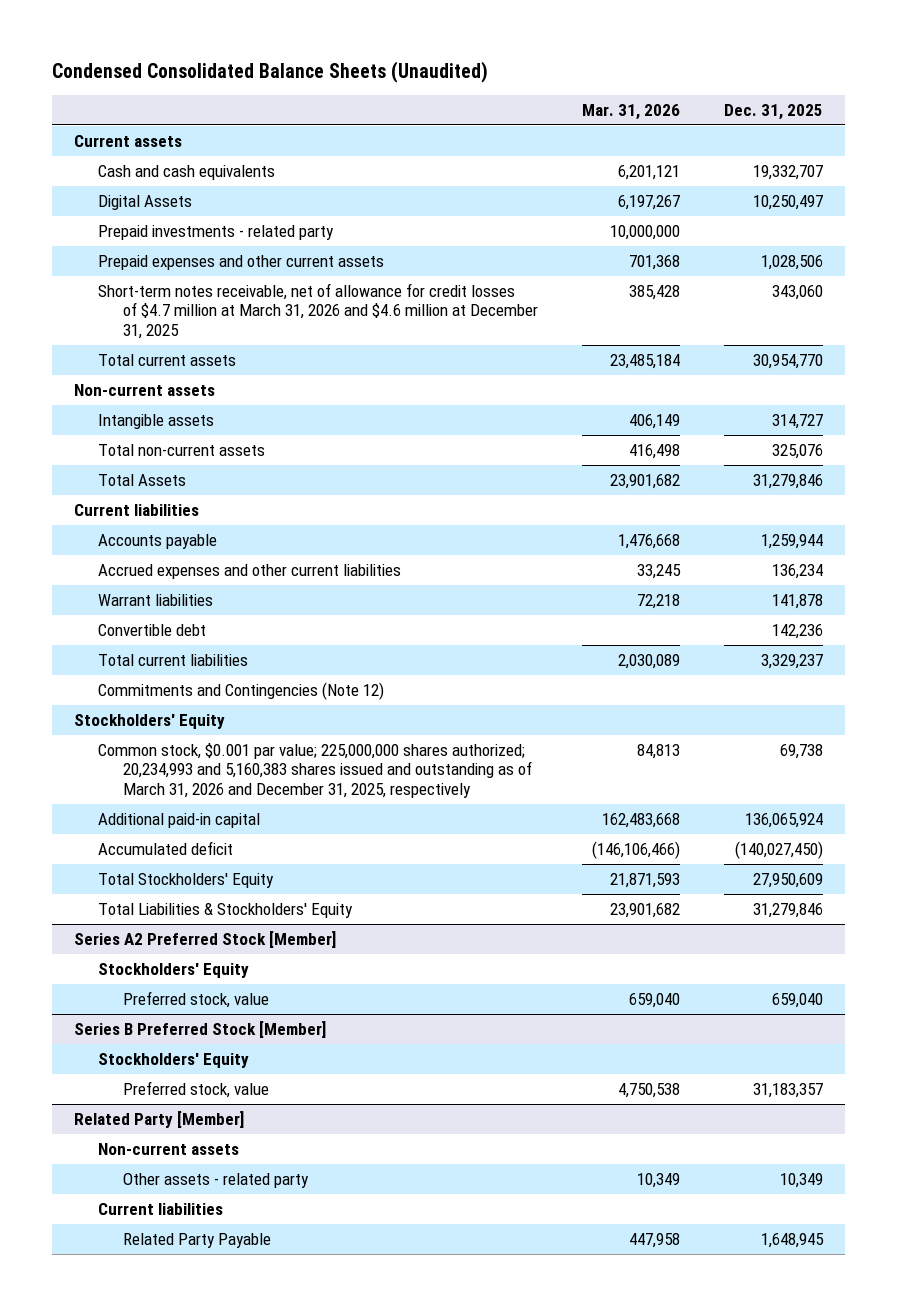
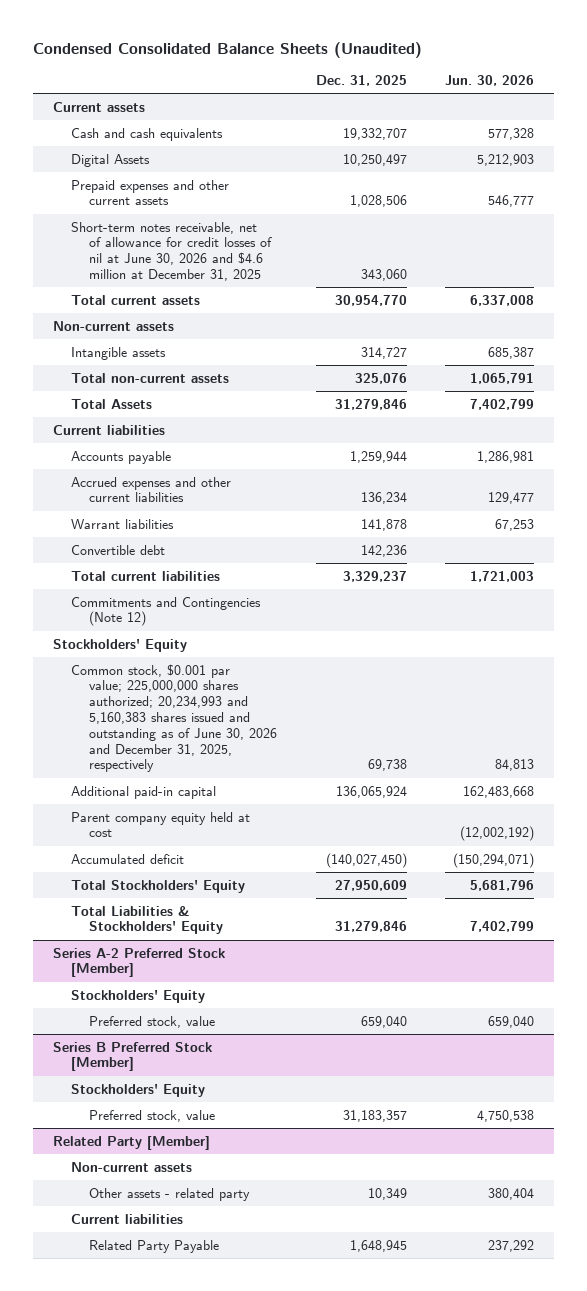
- | Mar. 31, 2026 | Dec. 31, 2025
+ | Dec. 31, 2025 | Jun. 30, 2026
- Prepaid investments - related party | 10,000,000 |
- Short-term notes receivable, net of allowance for credit losses of $4.7 million at March 31, 2026 and $4.6 million at December 31, 2025 | 385,428 | 343,060
+ Short-term notes receivable, net of allowance for credit losses of nil at June 30, 2026 and $4.6 million at December 31, 2025 | 343,060 |
- Common stock, $0.001 par value; 225,000,000 shares authorized; 20,234,993 and 5,160,383 shares issued and outstanding as of March 31, 2026 and December 31, 2025, respectively | 84,813 | 69,738
+ Common stock, $0.001 par value; 225,000,000 shares authorized; 20,234,993 and 5,160,383 shares issued and outstanding as of June 30, 2026 and December 31, 2025, respectively | 69,738 | 84,813
+ Parent company equity held at cost | | (12,002,192)
- Series A2 Preferred Stock [Member]
+ Series A-2 Preferred Stock [Member]

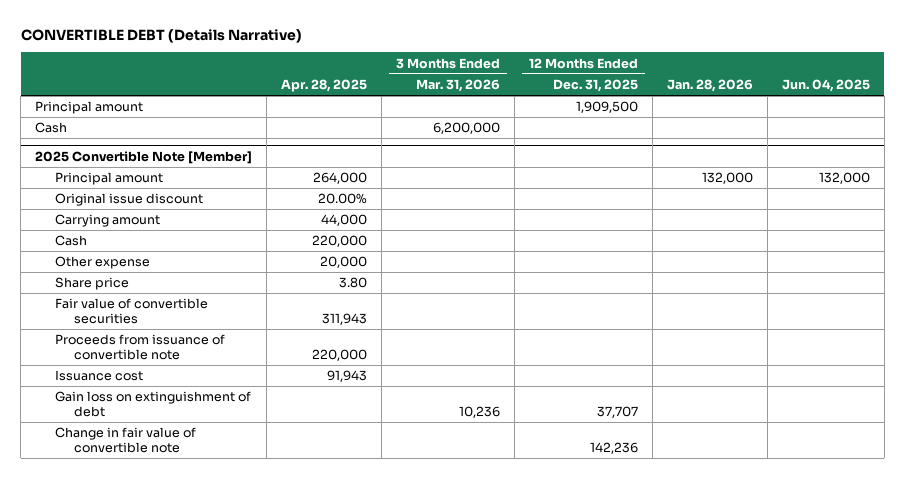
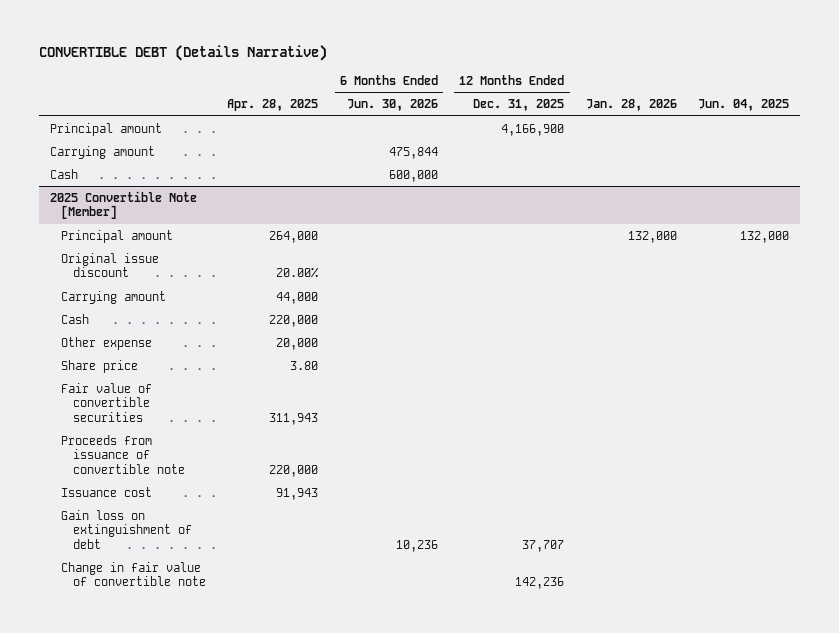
- | Apr. 28, 2025 | 3 Months Ended Mar. 31, 2026 | 12 Months Ended Dec. 31, 2025 | Jan. 28, 2026 | Jun. 04, 2025
+ | Apr. 28, 2025 | 6 Months Ended Jun. 30, 2026 | 12 Months Ended Dec. 31, 2025 | Jan. 28, 2026 | Jun. 04, 2025
- Principal amount | | | 1,909,500 | |
+ Principal amount | | | 4,166,900 | |
+ Carrying amount | | 475,844 | | |

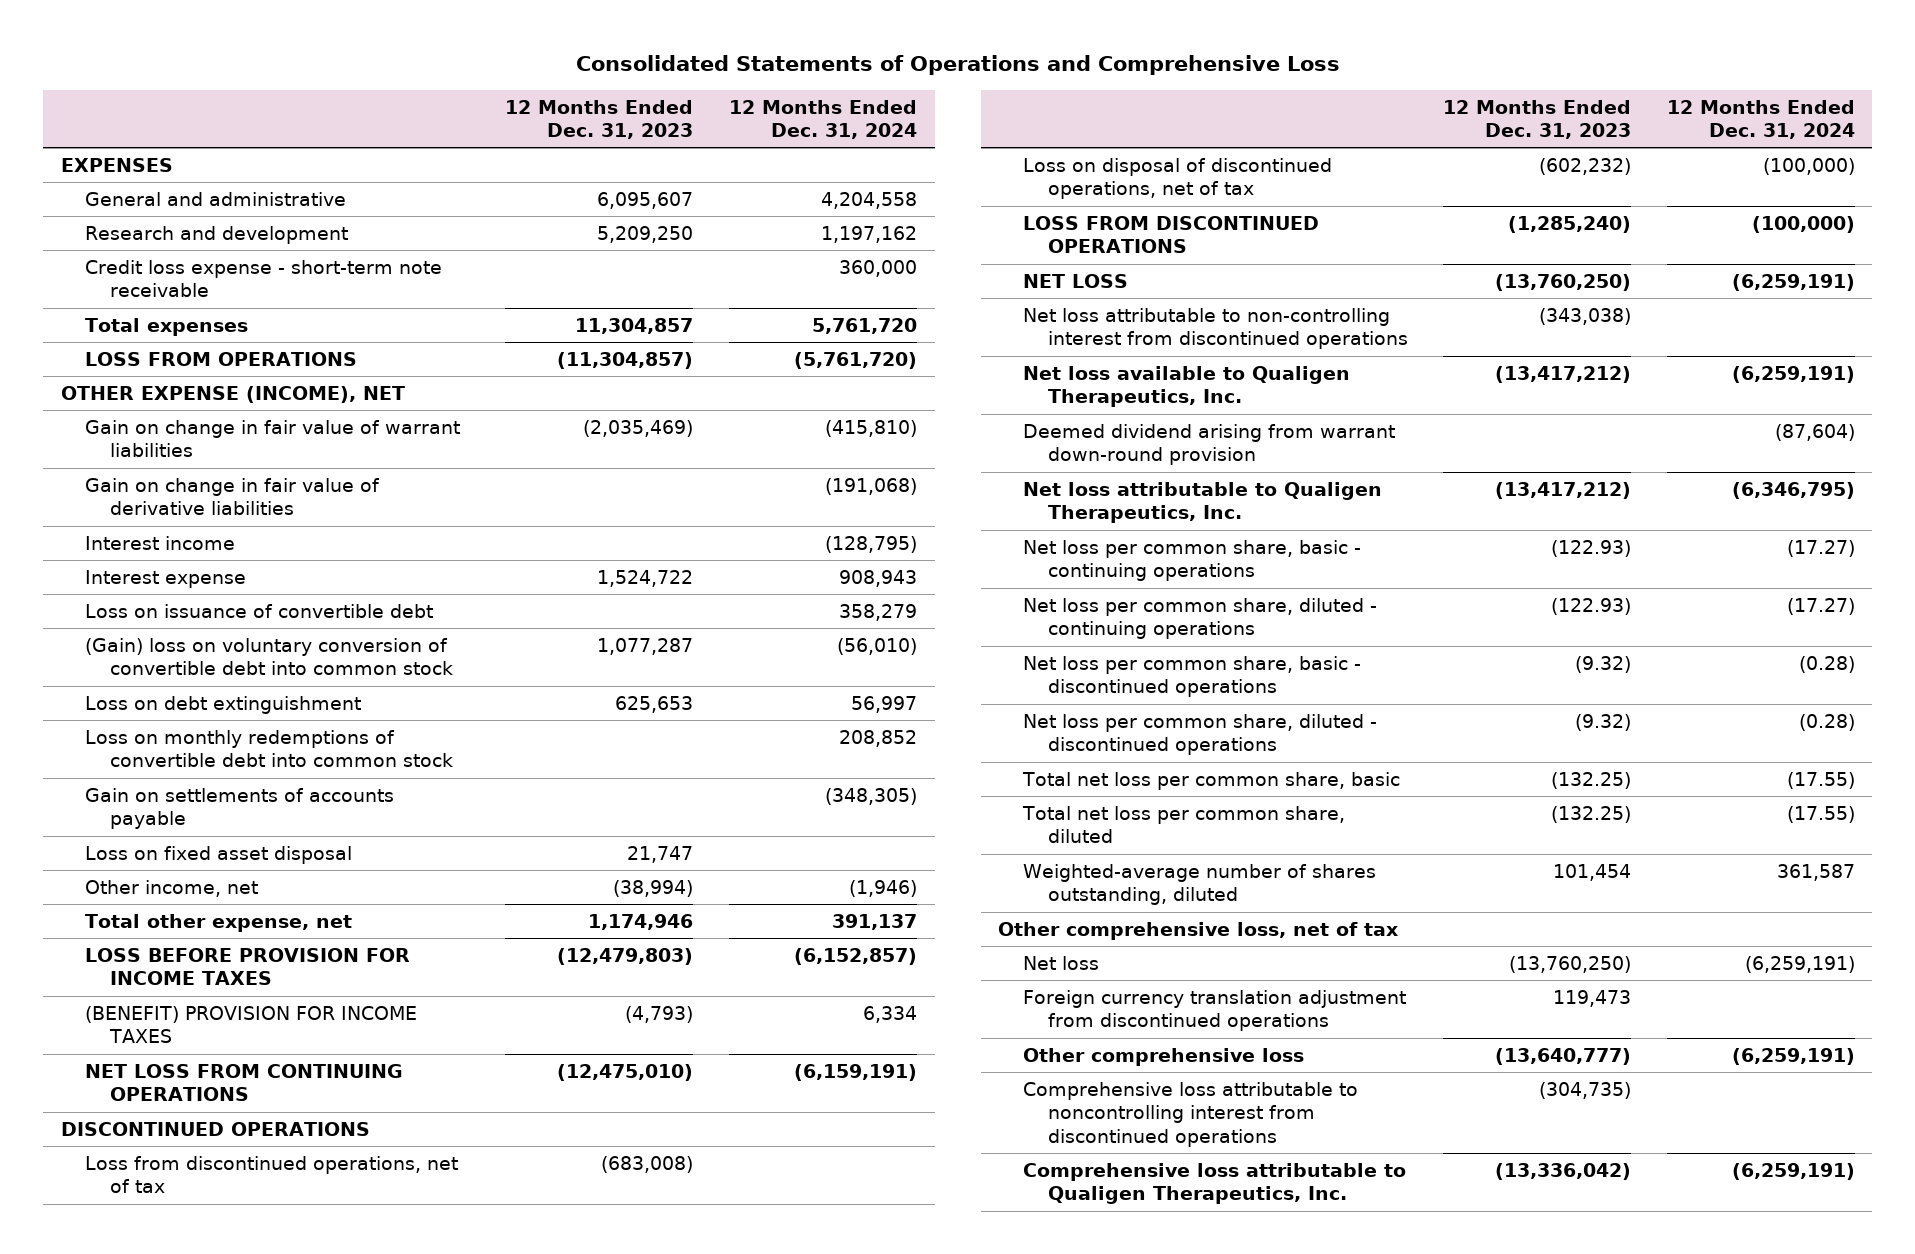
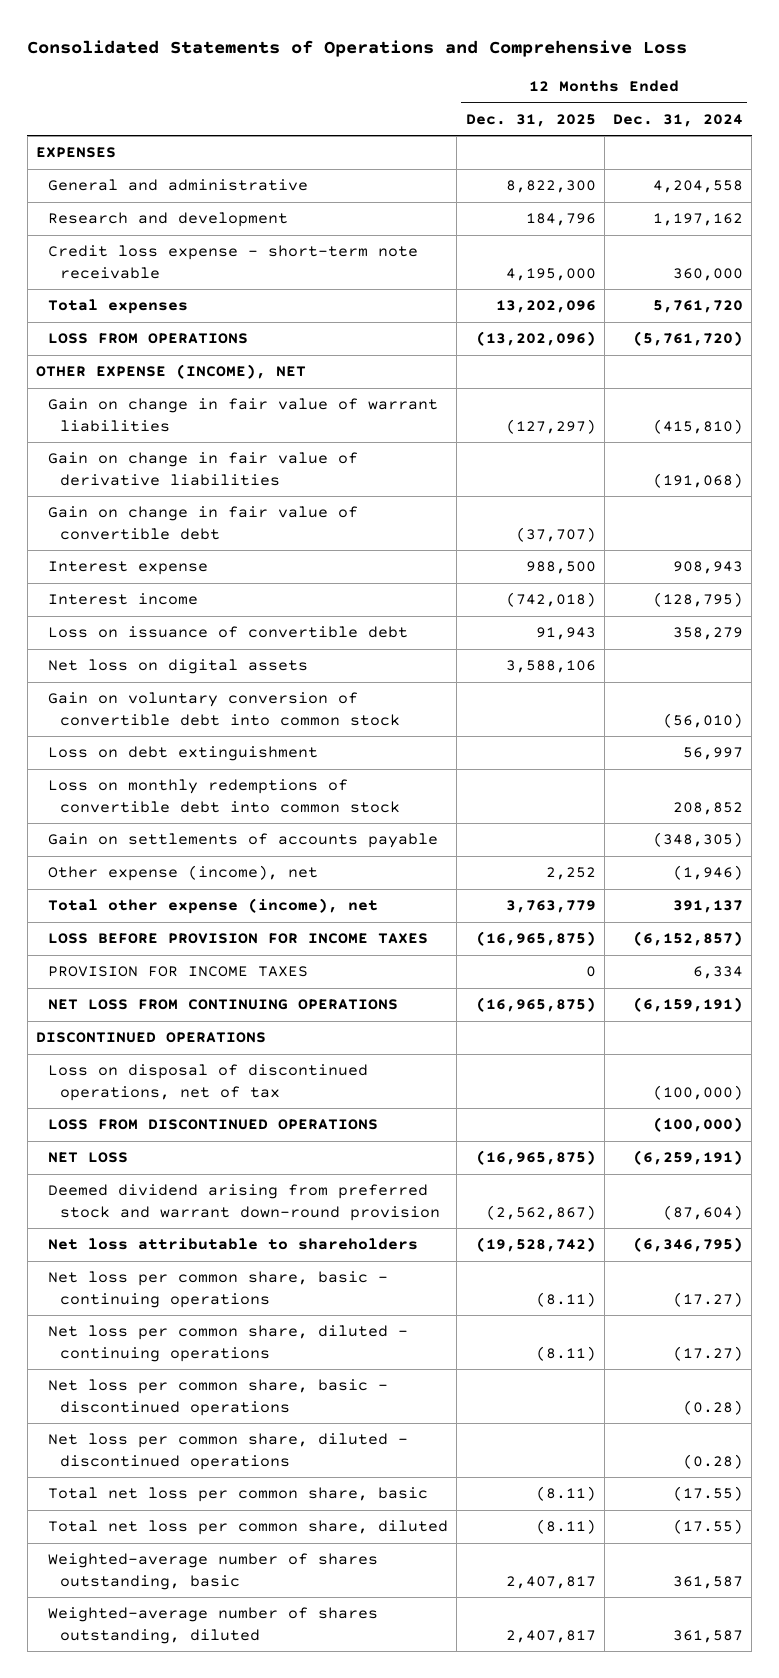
- | 12 Months Ended Dec. 31, 2023 | 12 Months Ended Dec. 31, 2024
+ | 12 Months Ended Dec. 31, 2025 | 12 Months Ended Dec. 31, 2024
+ Gain on change in fair value of convertible debt | (37,707) |
moved down: Interest income | (742,018) | (128,795)
- (Gain) loss on voluntary conversion of convertible debt into common stock | 1,077,287 | (56,010)
+ Net loss on digital assets | 3,588,106 |
+ Gain on voluntary conversion of convertible debt into common stock | | (56,010)
- Loss on fixed asset disposal | 21,747 |
- Other income, net | (38,994) | (1,946)
- Total other expense, net | 1,174,946 | 391,137
+ Other expense (income), net | 2,252 | (1,946)
+ Total other expense (income), net | 3,763,779 | 391,137
- (BENEFIT) PROVISION FOR INCOME TAXES | (4,793) | 6,334
+ PROVISION FOR INCOME TAXES | 0 | 6,334
- Loss from discontinued operations, net of tax | (683,008) |
- Net loss attributable to non-controlling interest from discontinued operations | (343,038) |
- Net loss available to Qualigen Therapeutics, Inc. | (13,417,212) | (6,259,191)
- Deemed dividend arising from warrant down-round provision | | (87,604)
- Net loss attributable to Qualigen Therapeutics, Inc. | (13,417,212) | (6,346,795)
+ Deemed dividend arising from preferred stock and warrant down-round provision | (2,562,867) | (87,604)
+ Net loss attributable to shareholders | (19,528,742) | (6,346,795)
+ Weighted-average number of shares outstanding, basic | 2,407,817 | 361,587
- Other comprehensive loss, net of tax
- Net loss | (13,760,250) | (6,259,191)
- Foreign currency translation adjustment from discontinued operations | 119,473 |
- Other comprehensive loss | (13,640,777) | (6,259,191)
- Comprehensive loss attributable to noncontrolling interest from discontinued operations | (304,735) |
- Comprehensive loss attributable to Qualigen Therapeutics, Inc. | (13,336,042) | (6,259,191)

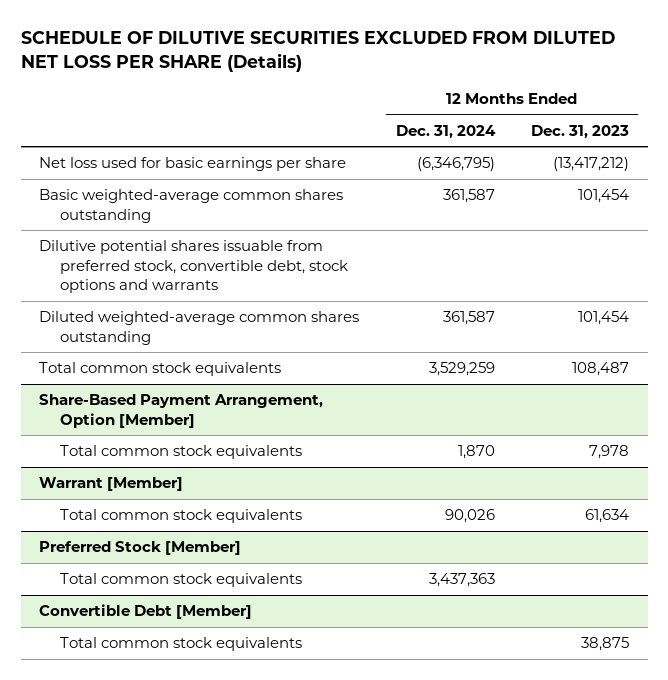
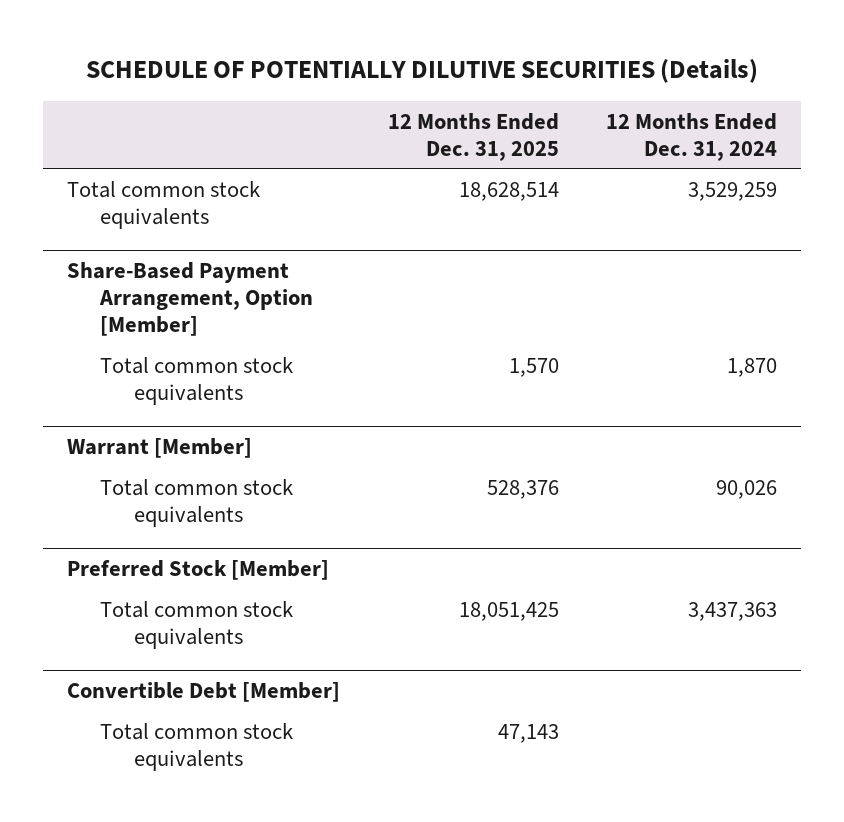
- SCHEDULE OF DILUTIVE SECURITIES EXCLUDED FROM DILUTED NET LOSS PER SHARE (Details)
+ SCHEDULE OF POTENTIALLY DILUTIVE SECURITIES (Details)
- | 12 Months Ended Dec. 31, 2024 | 12 Months Ended Dec. 31, 2023
+ | 12 Months Ended Dec. 31, 2025 | 12 Months Ended Dec. 31, 2024
- Net loss used for basic earnings per share | (6,346,795) | (13,417,212)
- Basic weighted-average common shares outstanding | 361,587 | 101,454
- Dilutive potential shares issuable from preferred stock, convertible debt, stock options and warrants
- Diluted weighted-average common shares outstanding | 361,587 | 101,454

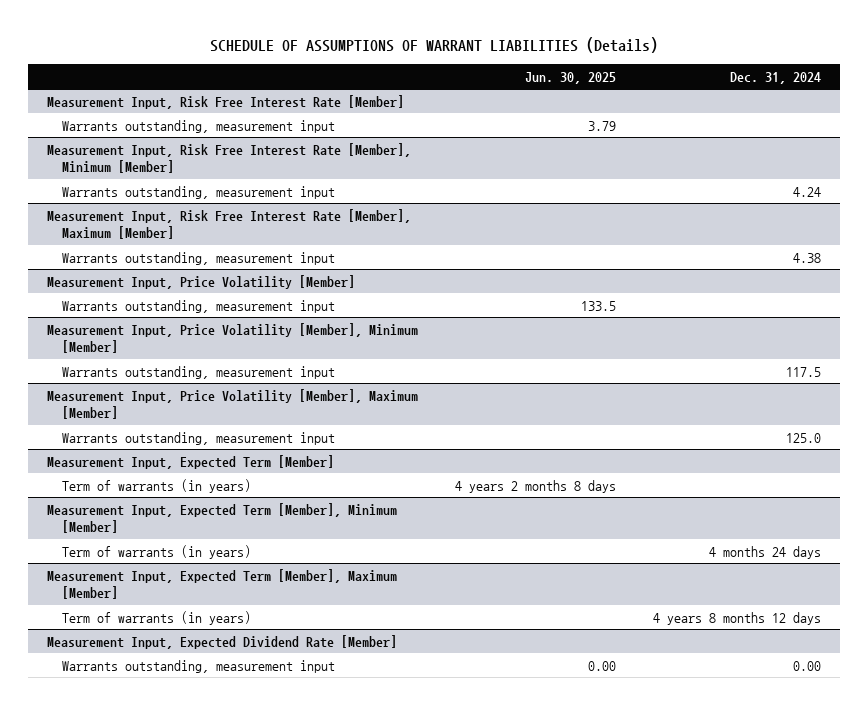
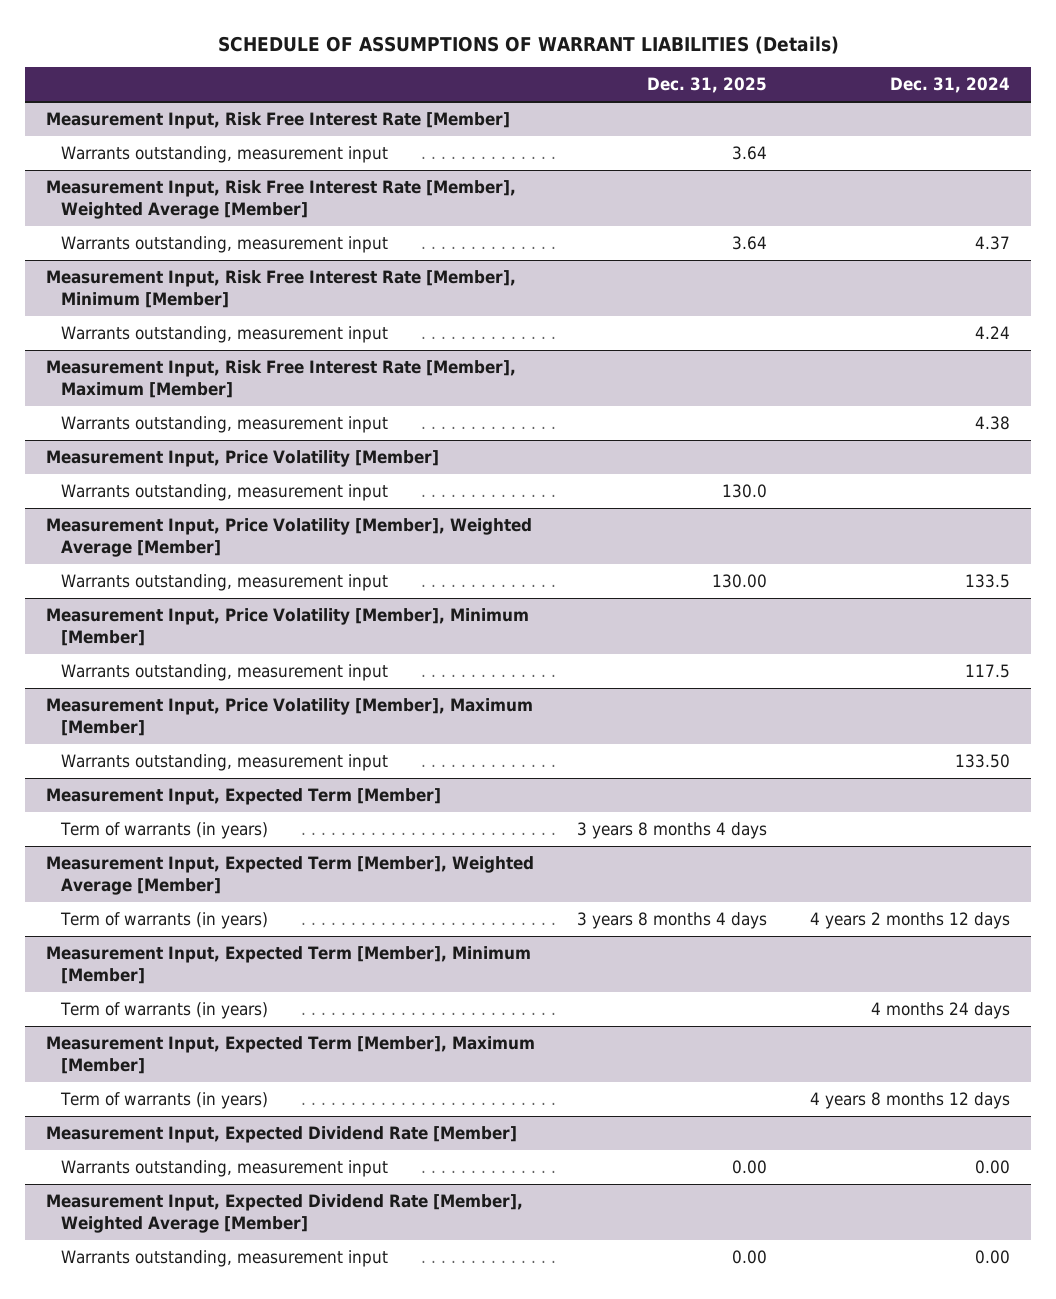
- | Jun. 30, 2025 | Dec. 31, 2024
+ | Dec. 31, 2025 | Dec. 31, 2024
+ Measurement Input, Risk Free Interest Rate [Member], Weighted Average [Member]
+ Warrants outstanding, measurement input | 3.64 | 4.37
+ Measurement Input, Price Volatility [Member], Weighted Average [Member]
+ Warrants outstanding, measurement input | 130.00 | 133.5
@ Measurement Input, Price Volatility [Member], Maximum [Member]
- Warrants outstanding, measurement input | | 125.0
+ Warrants outstanding, measurement input | | 133.50
+ Measurement Input, Expected Term [Member], Weighted Average [Member]
+ Term of warrants (in years) | 3 years 8 months 4 days | 4 years 2 months 12 days
+ Measurement Input, Expected Dividend Rate [Member], Weighted Average [Member]
+ Warrants outstanding, measurement input | 0.00 | 0.00

